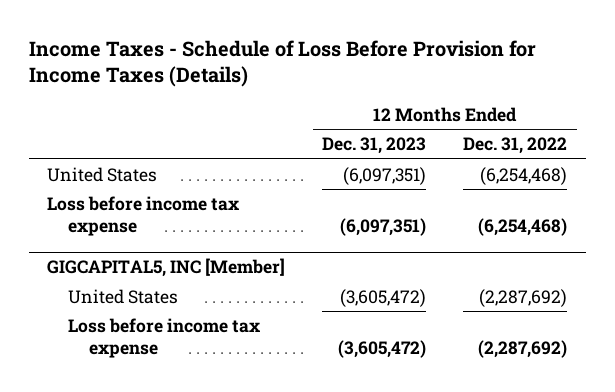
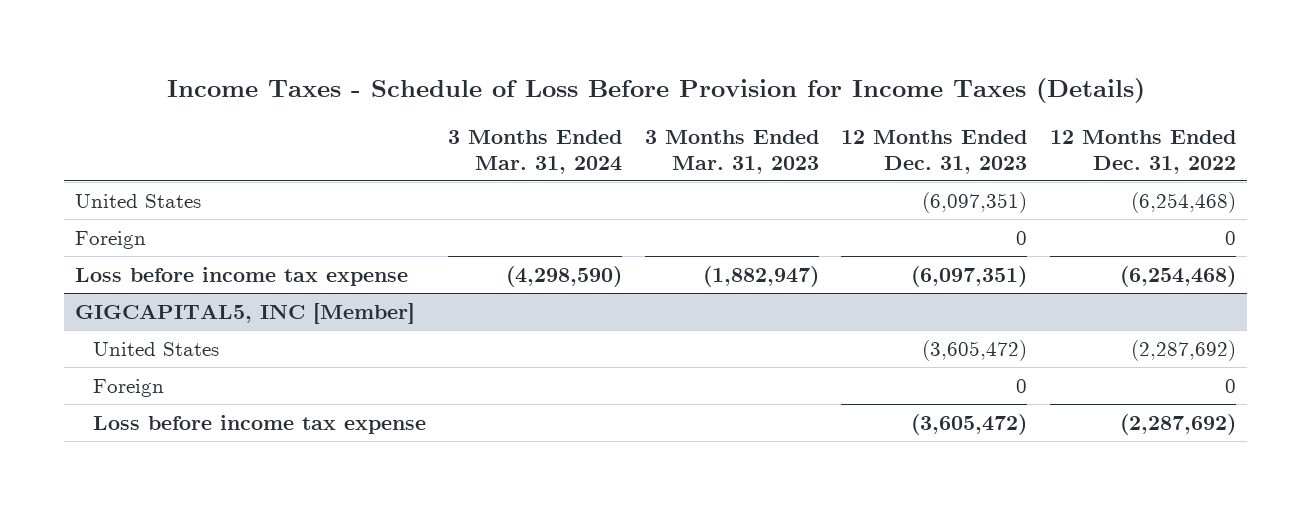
- | 12 Months Ended Dec. 31, 2023 | 12 Months Ended Dec. 31, 2022
+ | 3 Months Ended Mar. 31, 2024 | 3 Months Ended Mar. 31, 2023 | 12 Months Ended Dec. 31, 2023 | 12 Months Ended Dec. 31, 2022
+ Foreign | | | 0 | 0
@ GIGCAPITAL5, INC [Member]
+ Foreign | | | 0 | 0

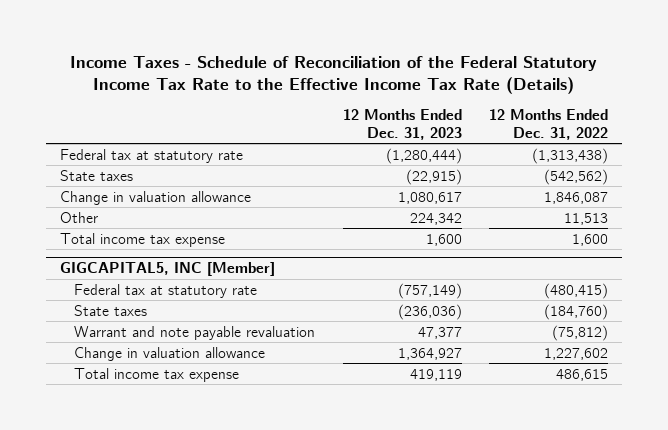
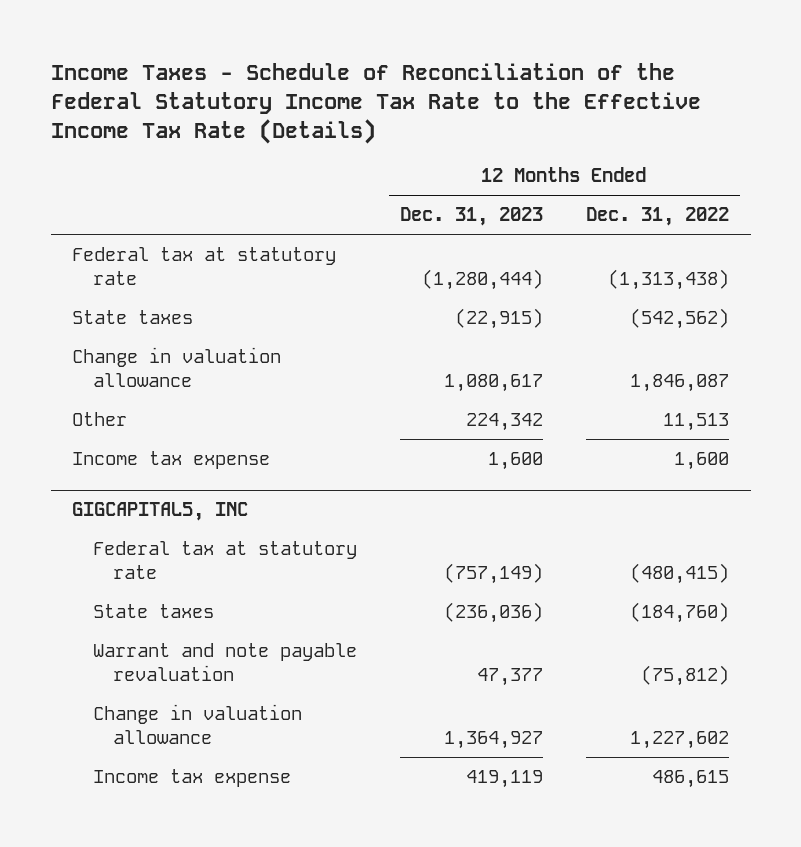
- Total income tax expense | 1,600 | 1,600
- GIGCAPITAL5, INC [Member]
+ Income tax expense | 1,600 | 1,600
+ GIGCAPITAL5, INC
- Total income tax expense | 419,119 | 486,615
+ Income tax expense | 419,119 | 486,615

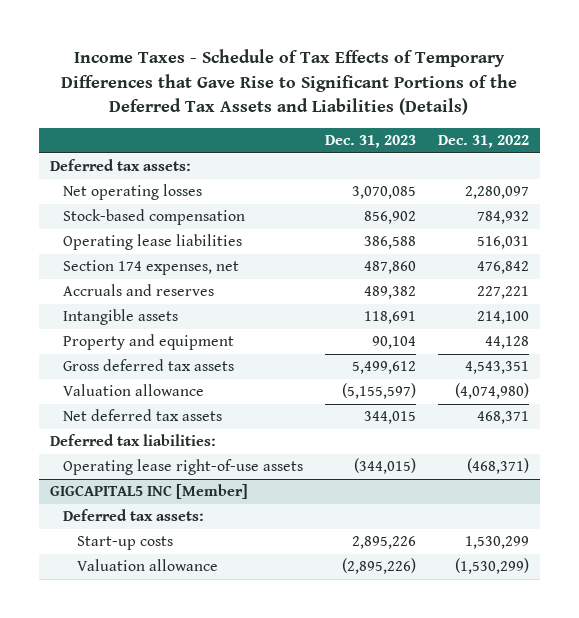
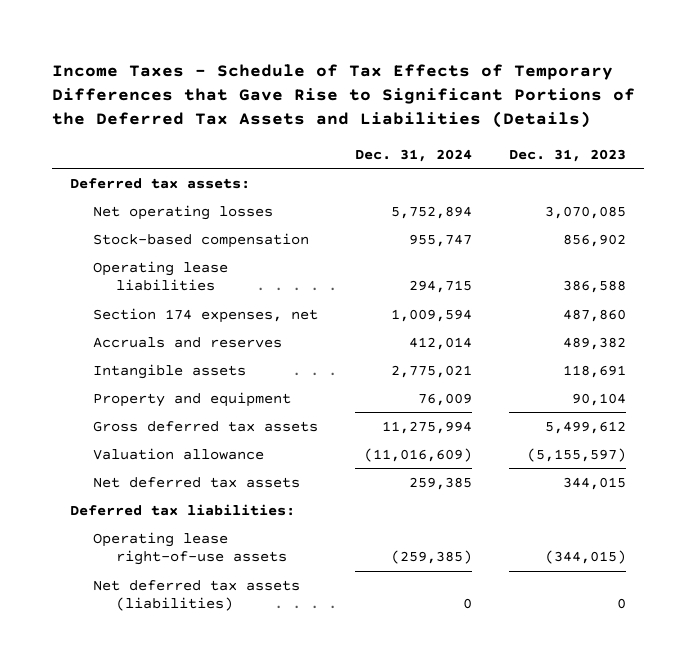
- | Dec. 31, 2023 | Dec. 31, 2022
+ | Dec. 31, 2024 | Dec. 31, 2023
- GIGCAPITAL5 INC [Member]
- Deferred tax assets:
- Start-up costs | 2,895,226 | 1,530,299
- Valuation allowance | (2,895,226) | (1,530,299)
+ Net deferred tax assets (liabilities) | 0 | 0

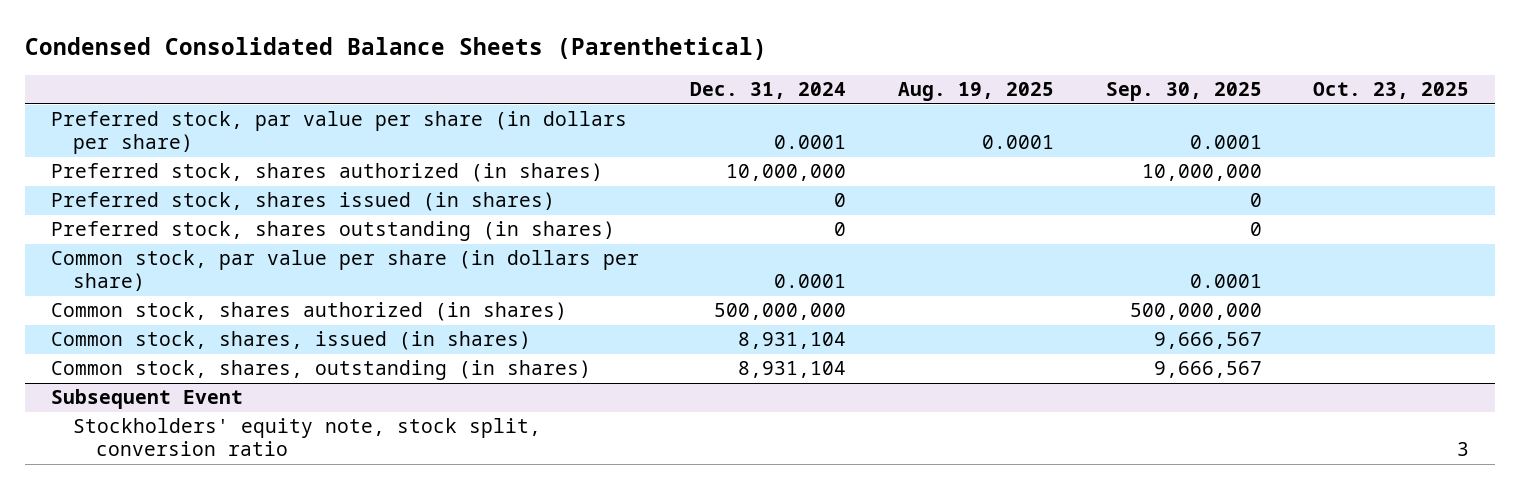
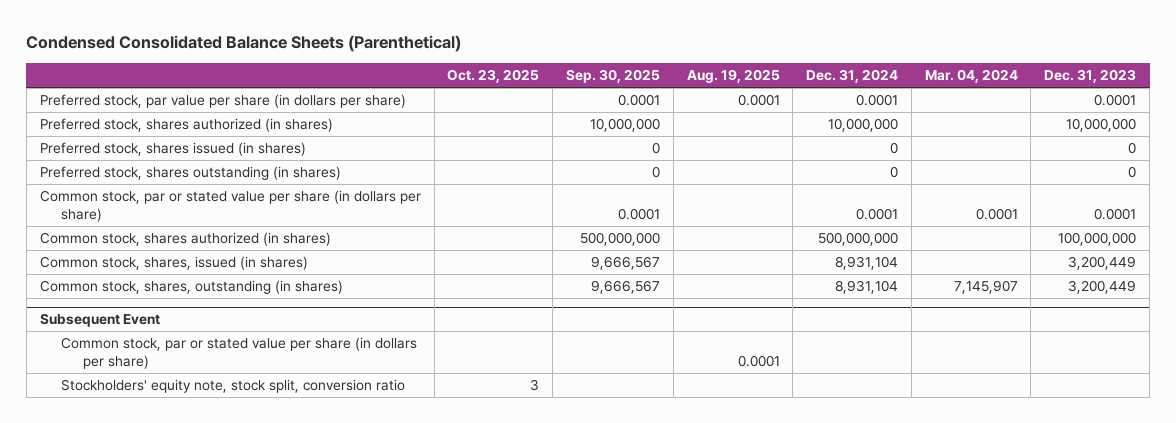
- | Dec. 31, 2024 | Aug. 19, 2025 | Sep. 30, 2025 | Oct. 23, 2025
+ | Oct. 23, 2025 | Sep. 30, 2025 | Aug. 19, 2025 | Dec. 31, 2024 | Mar. 04, 2024 | Dec. 31, 2023
- Common stock, par value per share (in dollars per share) | 0.0001 | | 0.0001 |
+ Common stock, par or stated value per share (in dollars per share) | | 0.0001 | | 0.0001 | 0.0001 | 0.0001
@ Subsequent Event
+ Common stock, par or stated value per share (in dollars per share) | | | 0.0001 | | |

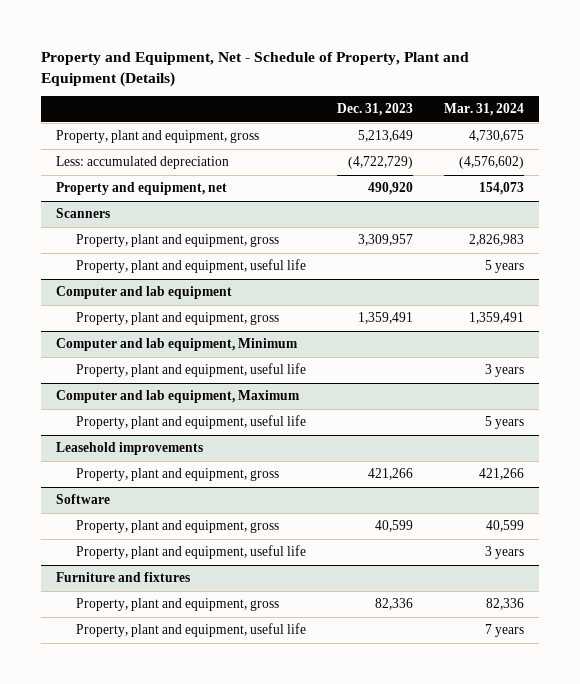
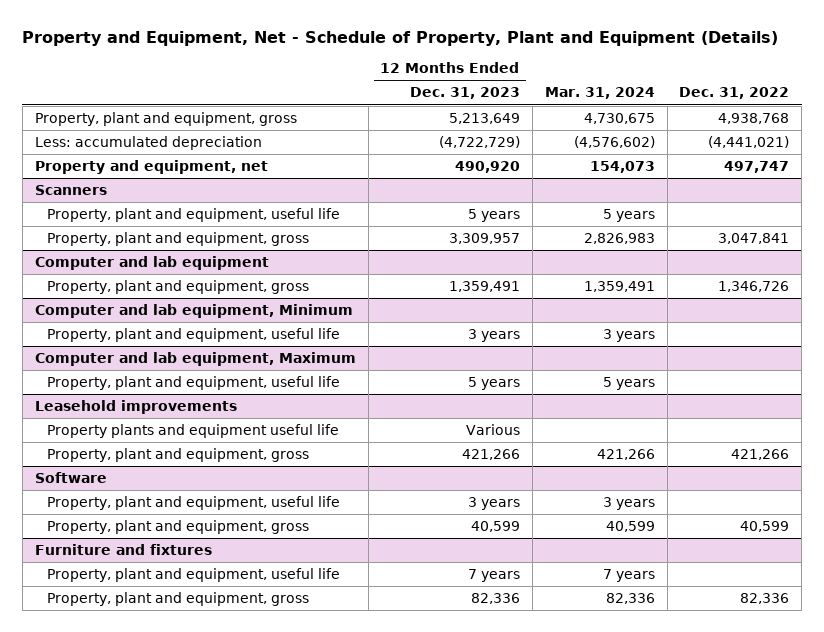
- | Dec. 31, 2023 | Mar. 31, 2024
+ | 12 Months Ended Dec. 31, 2023 | Mar. 31, 2024 | Dec. 31, 2022
@ Scanners
moved down: Property, plant and equipment, gross | 3,309,957 | 2,826,983 | 3,047,841
@ Leasehold improvements
+ Property plants and equipment useful life | Various | |
@ Software
moved down: Property, plant and equipment, gross | 40,599 | 40,599 | 40,599
@ Furniture and fixtures
moved down: Property, plant and equipment, gross | 82,336 | 82,336 | 82,336

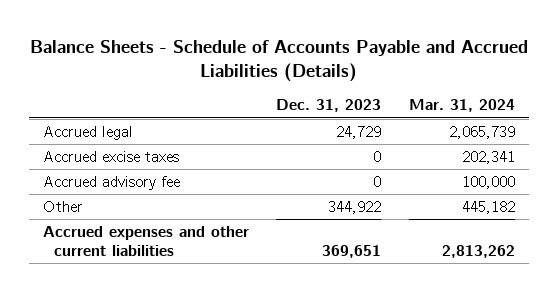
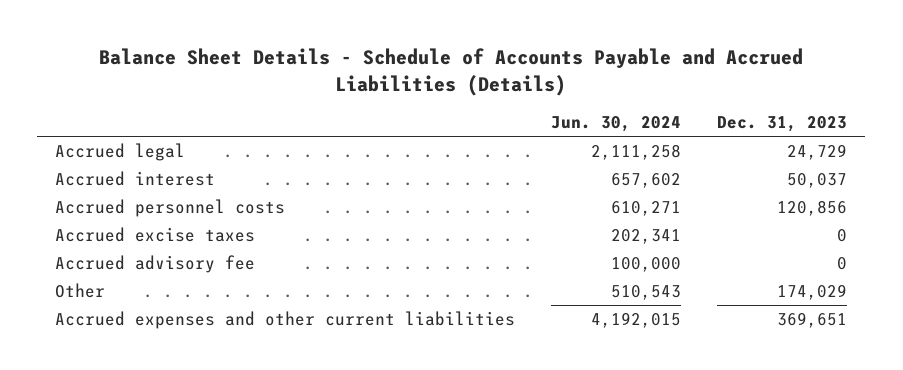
- Balance Sheets - Schedule of Accounts Payable and Accrued Liabilities (Details)
+ Balance Sheet Details - Schedule of Accounts Payable and Accrued Liabilities (Details)
- | Dec. 31, 2023 | Mar. 31, 2024
+ | Jun. 30, 2024 | Dec. 31, 2023
+ Accrued interest | 657,602 | 50,037
+ Accrued personnel costs | 610,271 | 120,856
- Other | 344,922 | 445,182
+ Other | 510,543 | 174,029

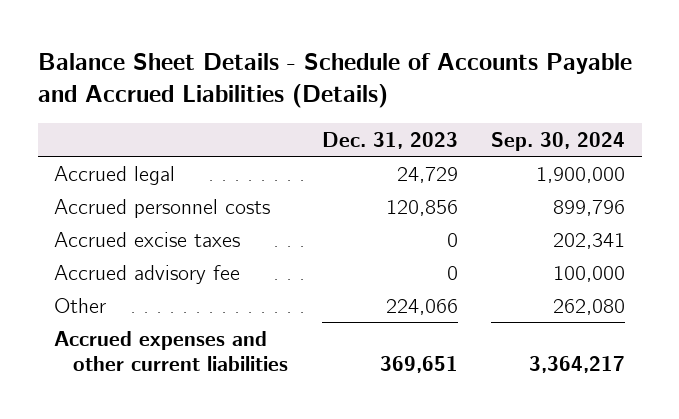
- | Jun. 30, 2024 | Dec. 31, 2023
+ | Dec. 31, 2023 | Sep. 30, 2024
- Accrued interest | 657,602 | 50,037
- Other | 510,543 | 174,029
+ Other | 224,066 | 262,080

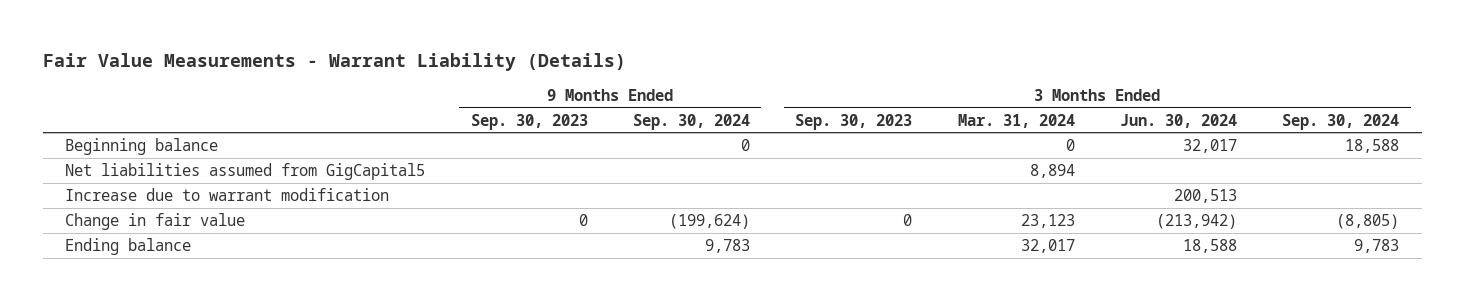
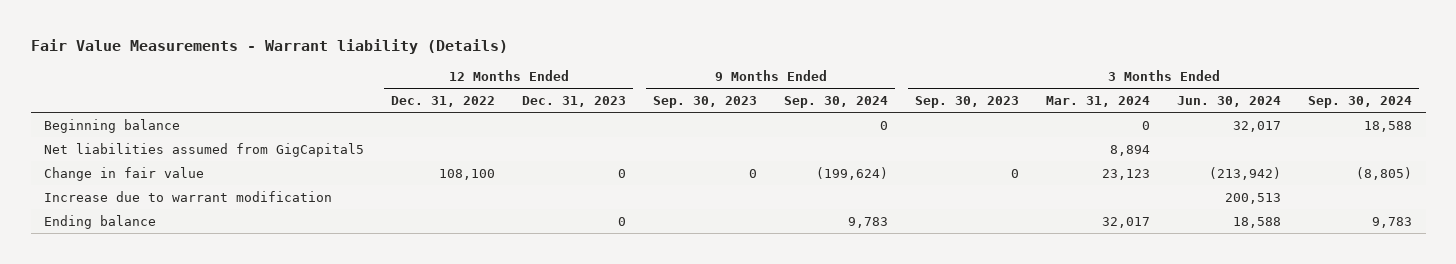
- Fair Value Measurements - Warrant Liability (Details)
+ Fair Value Measurements - Warrant liability (Details)
- | 9 Months Ended Sep. 30, 2023 | 9 Months Ended Sep. 30, 2024 | 3 Months Ended Sep. 30, 2023 | 3 Months Ended Mar. 31, 2024 | 3 Months Ended Jun. 30, 2024 | 3 Months Ended Sep. 30, 2024
+ | 12 Months Ended Dec. 31, 2022 | 12 Months Ended Dec. 31, 2023 | 9 Months Ended Sep. 30, 2023 | 9 Months Ended Sep. 30, 2024 | 3 Months Ended Sep. 30, 2023 | 3 Months Ended Mar. 31, 2024 | 3 Months Ended Jun. 30, 2024 | 3 Months Ended Sep. 30, 2024
moved down: Increase due to warrant modification | | | | | | | 200,513 |

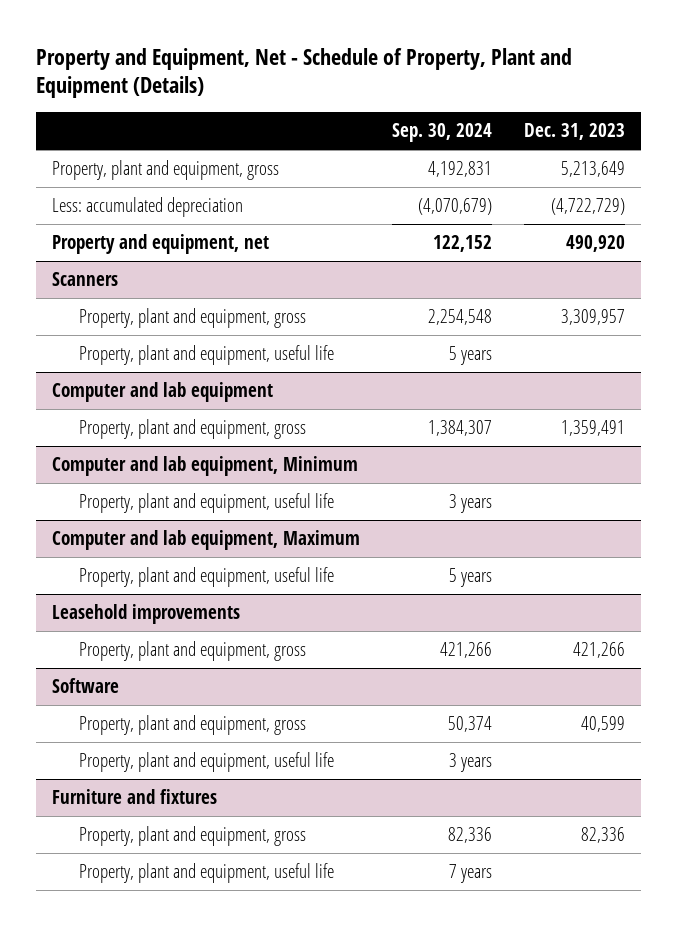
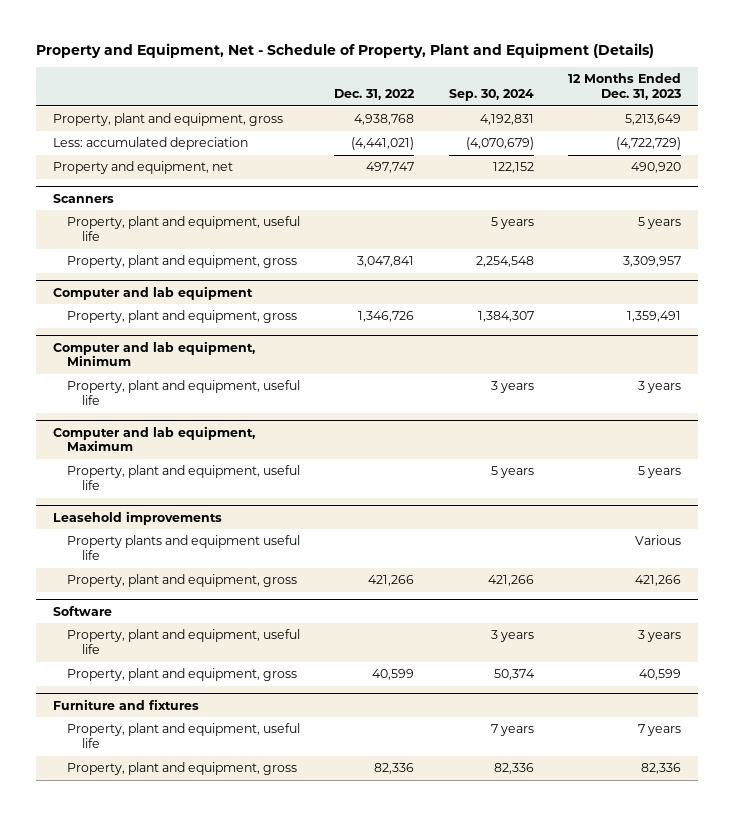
- | Sep. 30, 2024 | Dec. 31, 2023
+ | Dec. 31, 2022 | Sep. 30, 2024 | 12 Months Ended Dec. 31, 2023
@ Scanners
moved down: Property, plant and equipment, gross | 3,047,841 | 2,254,548 | 3,309,957
@ Leasehold improvements
+ Property plants and equipment useful life | | | Various
@ Software
moved down: Property, plant and equipment, gross | 40,599 | 50,374 | 40,599
@ Furniture and fixtures
moved down: Property, plant and equipment, gross | 82,336 | 82,336 | 82,336

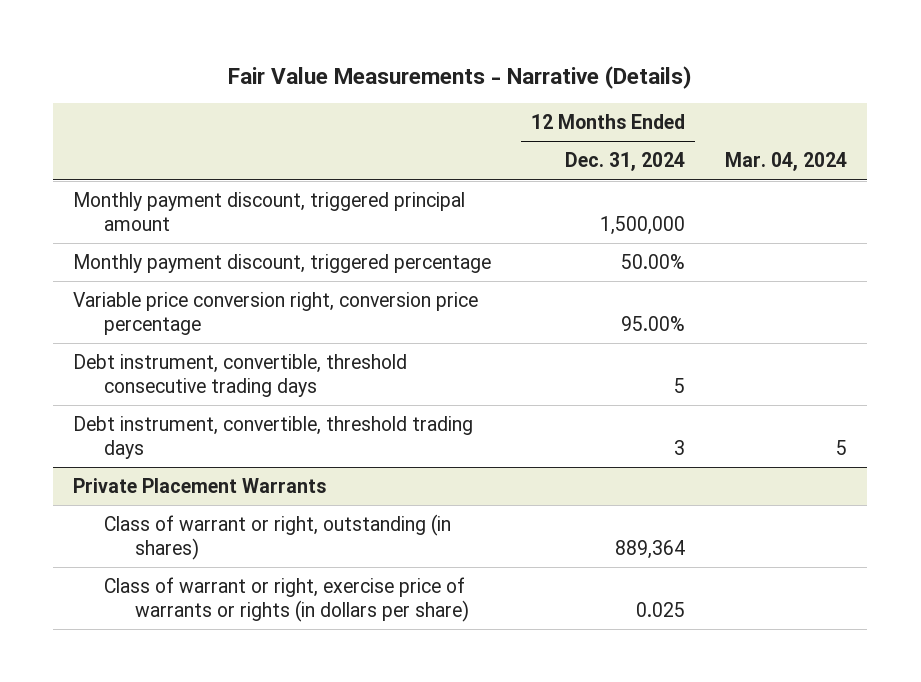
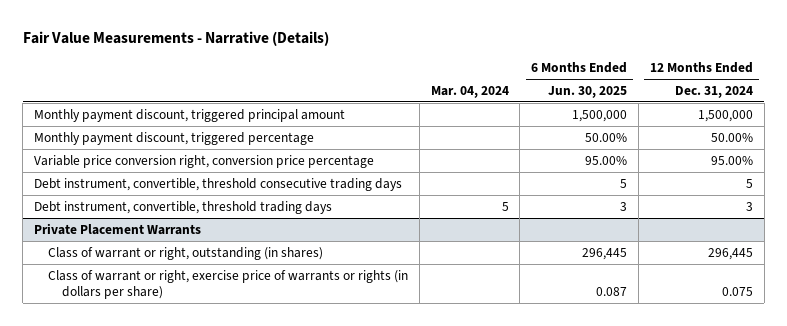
- | 12 Months Ended Dec. 31, 2024 | Mar. 04, 2024
+ | Mar. 04, 2024 | 6 Months Ended Jun. 30, 2025 | 12 Months Ended Dec. 31, 2024
@ Private Placement Warrants
- Class of warrant or right, outstanding (in shares) | 889,364 |
- Class of warrant or right, exercise price of warrants or rights (in dollars per share) | 0.025 |
+ Class of warrant or right, outstanding (in shares) | | 296,445 | 296,445
+ Class of warrant or right, exercise price of warrants or rights (in dollars per share) | | 0.087 | 0.075

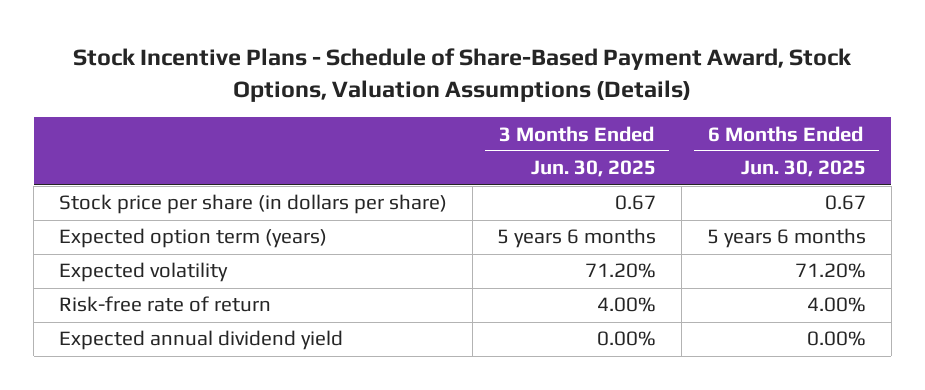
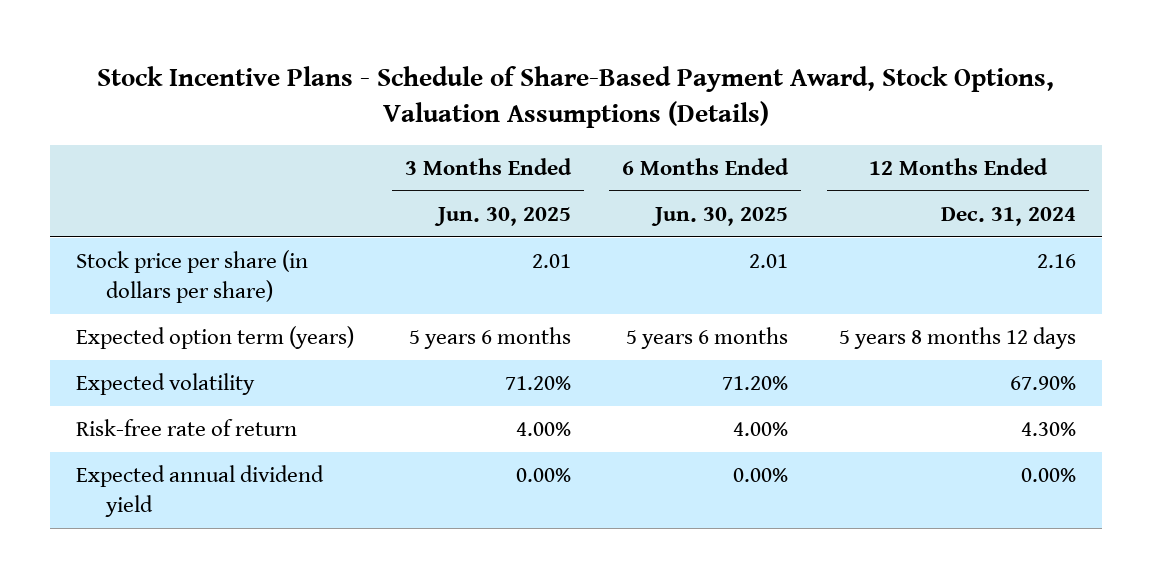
- | 3 Months Ended Jun. 30, 2025 | 6 Months Ended Jun. 30, 2025
+ | 3 Months Ended Jun. 30, 2025 | 6 Months Ended Jun. 30, 2025 | 12 Months Ended Dec. 31, 2024
- Stock price per share (in dollars per share) | 0.67 | 0.67
+ Stock price per share (in dollars per share) | 2.01 | 2.01 | 2.16

